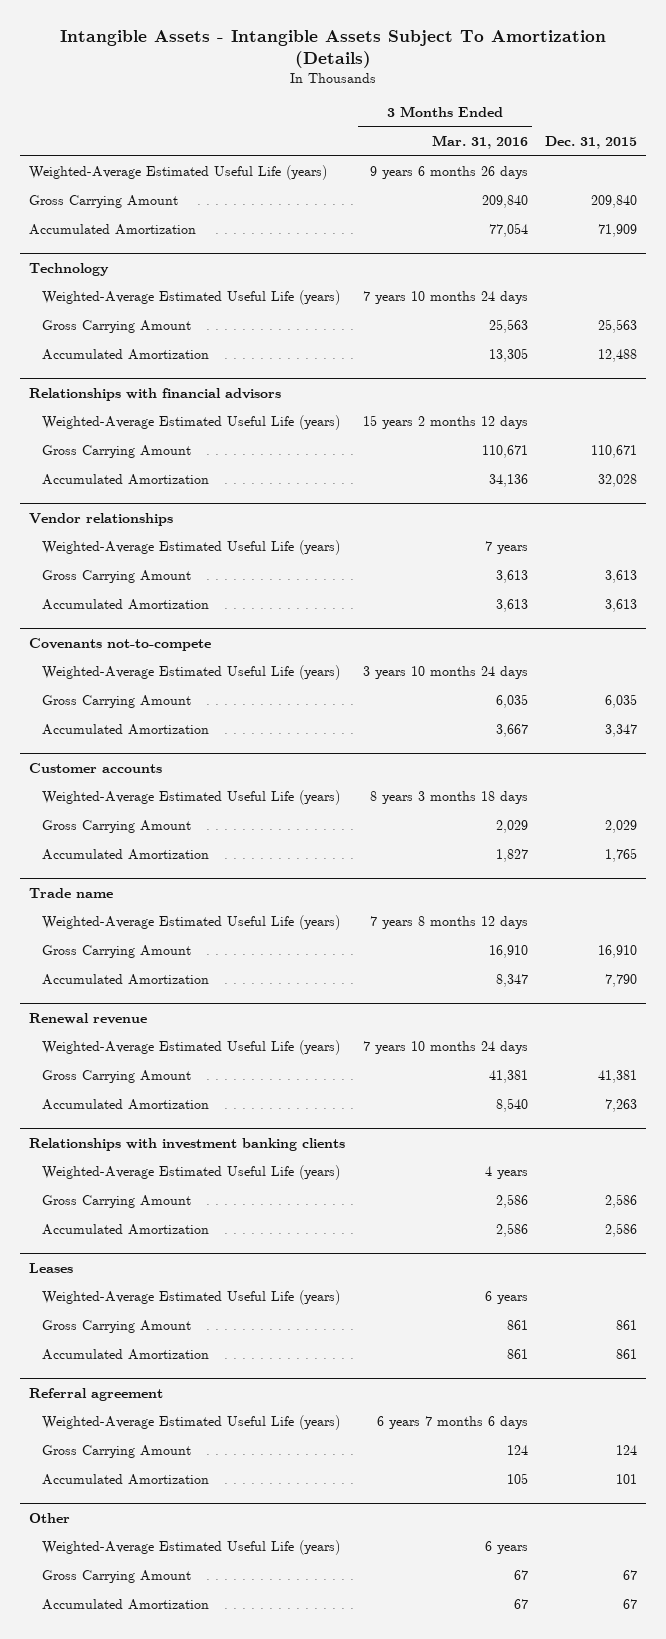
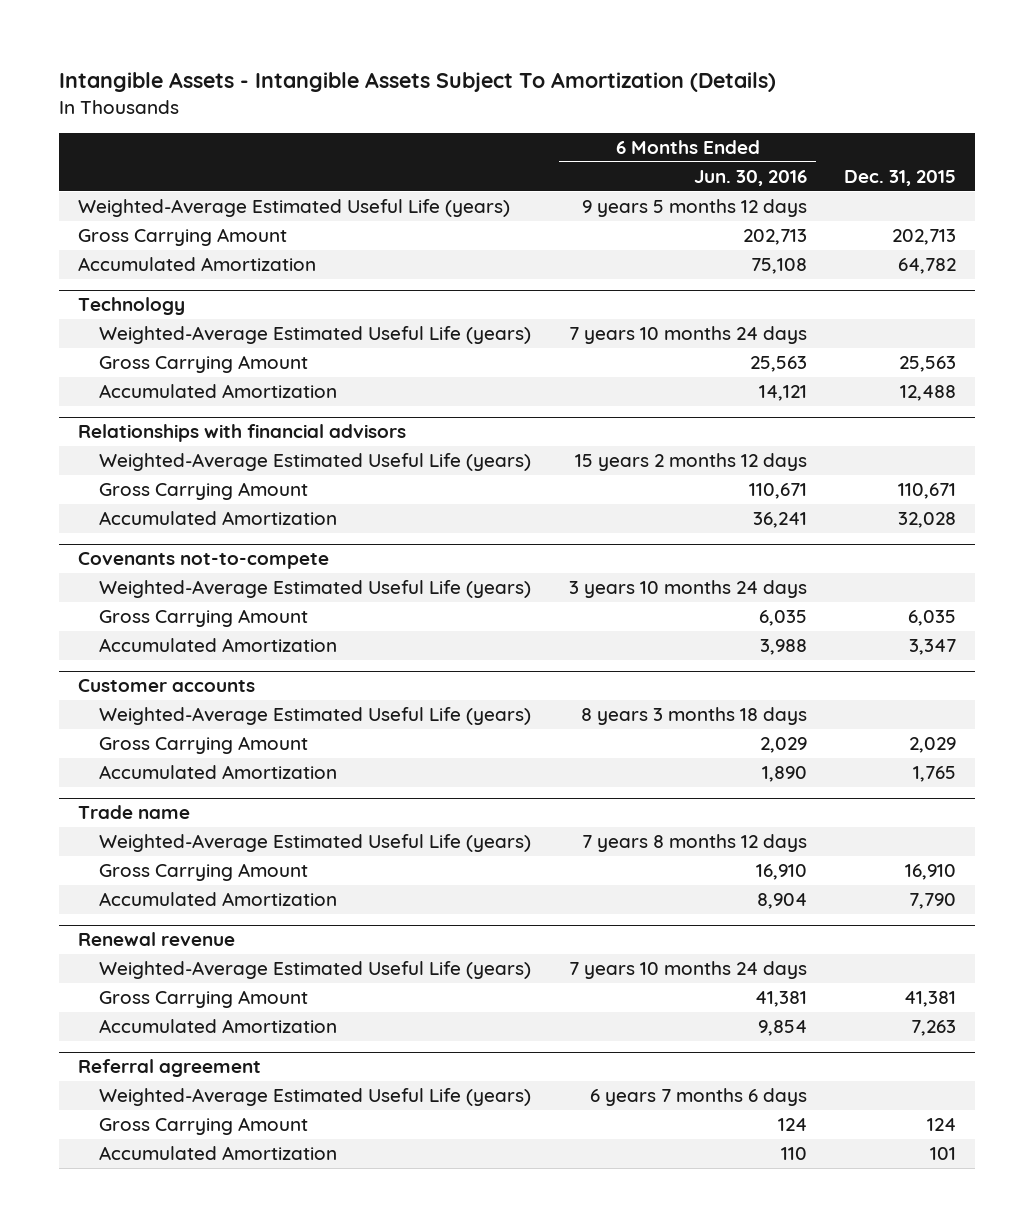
- | 3 Months Ended Mar. 31, 2016 | Dec. 31, 2015
+ | 6 Months Ended Jun. 30, 2016 | Dec. 31, 2015
- Gross Carrying Amount | 209,840 | 209,840
- Accumulated Amortization | 77,054 | 71,909
+ Gross Carrying Amount | 202,713 | 202,713
+ Accumulated Amortization | 75,108 | 64,782
- Vendor relationships
- Weighted-Average Estimated Useful Life (years) | 7 years |
- Gross Carrying Amount | 3,613 | 3,613
- Accumulated Amortization | 3,613 | 3,613
- Relationships with investment banking clients
- Weighted-Average Estimated Useful Life (years) | 4 years |
- Gross Carrying Amount | 2,586 | 2,586
- Accumulated Amortization | 2,586 | 2,586
- Leases
- Weighted-Average Estimated Useful Life (years) | 6 years |
- Gross Carrying Amount | 861 | 861
- Accumulated Amortization | 861 | 861
- Other
- Weighted-Average Estimated Useful Life (years) | 6 years |
- Gross Carrying Amount | 67 | 67
- Accumulated Amortization | 67 | 67

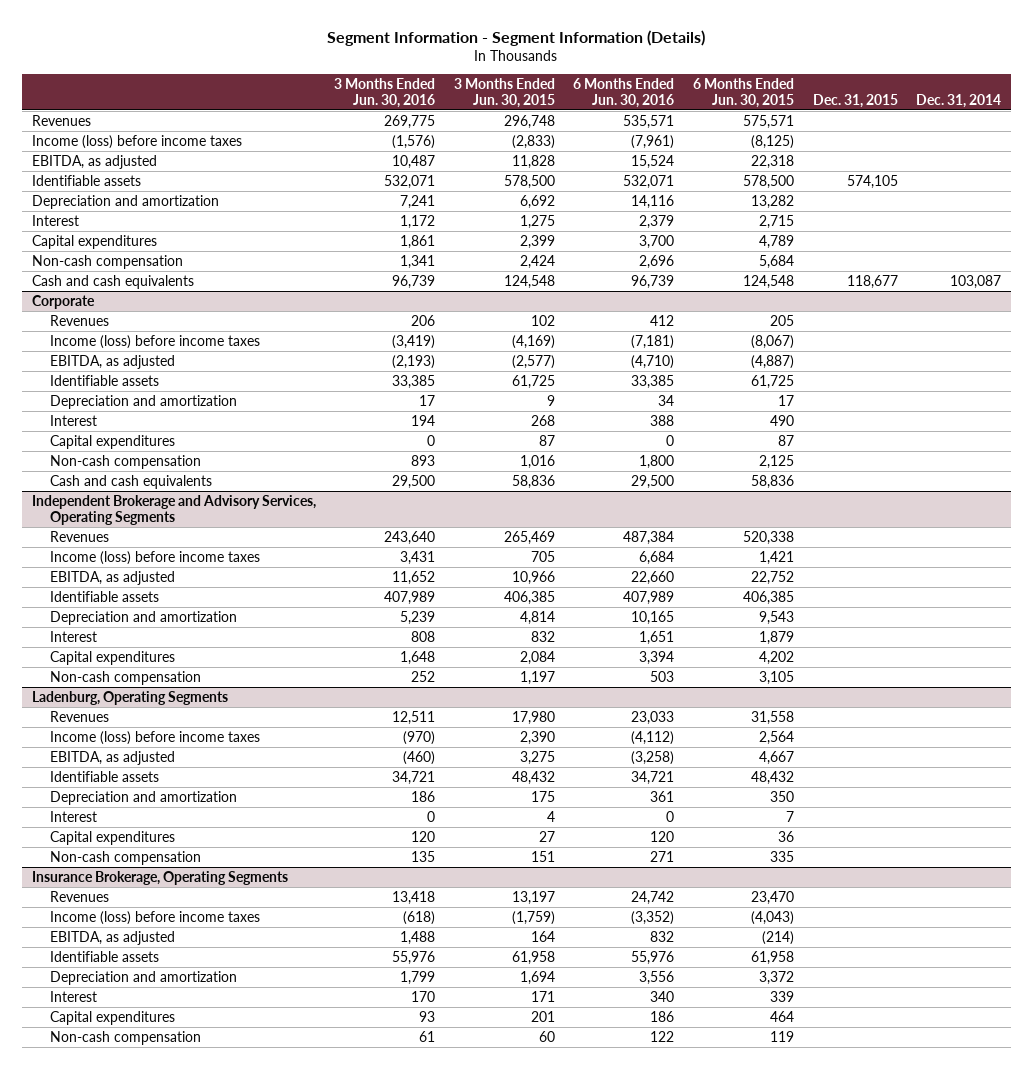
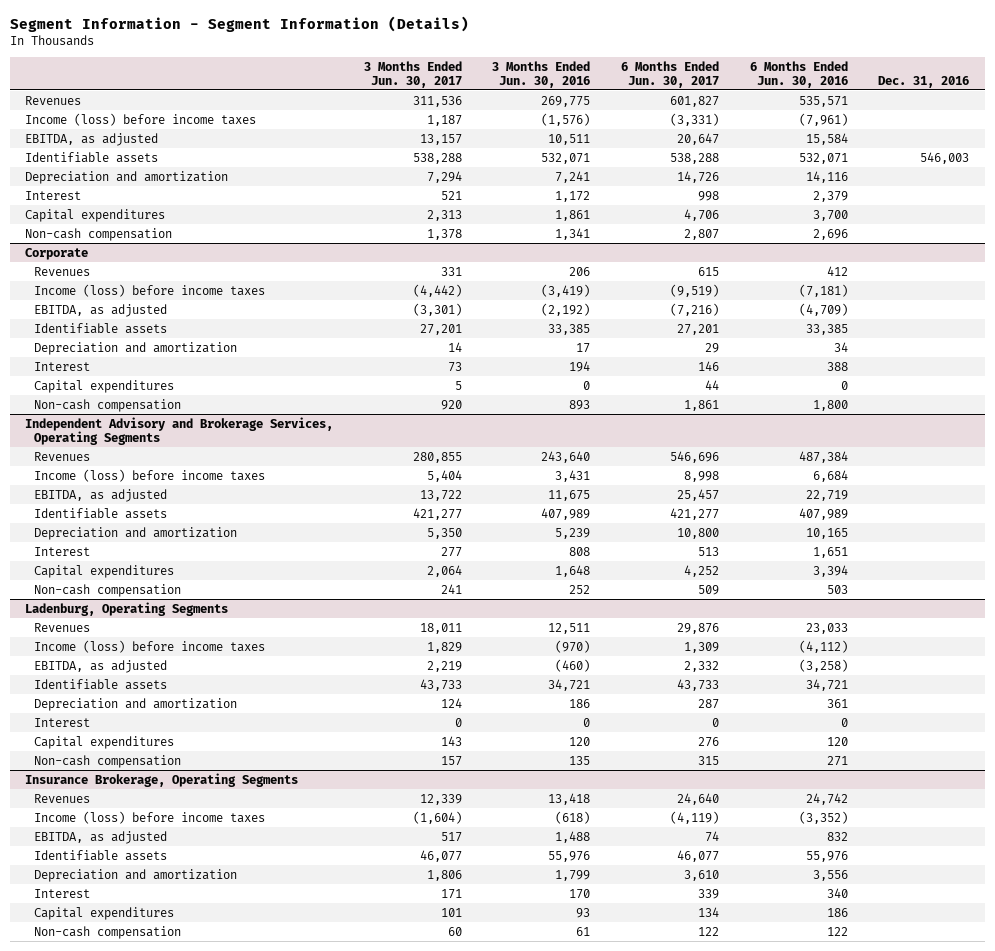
- | 3 Months Ended Jun. 30, 2016 | 3 Months Ended Jun. 30, 2015 | 6 Months Ended Jun. 30, 2016 | 6 Months Ended Jun. 30, 2015 | Dec. 31, 2015 | Dec. 31, 2014
+ | 3 Months Ended Jun. 30, 2017 | 3 Months Ended Jun. 30, 2016 | 6 Months Ended Jun. 30, 2017 | 6 Months Ended Jun. 30, 2016 | Dec. 31, 2016
- EBITDA, as adjusted | 10,487 | 11,828 | 15,524 | 22,318 | |
+ EBITDA, as adjusted | 13,157 | 10,511 | 20,647 | 15,584 |
- Cash and cash equivalents | 96,739 | 124,548 | 96,739 | 124,548 | 118,677 | 103,087
@ Corporate
- EBITDA, as adjusted | (2,193) | (2,577) | (4,710) | (4,887) | |
+ EBITDA, as adjusted | (3,301) | (2,192) | (7,216) | (4,709) |
- Cash and cash equivalents | 29,500 | 58,836 | 29,500 | 58,836 | |
- Independent Brokerage and Advisory Services, Operating Segments
+ Independent Advisory and Brokerage Services, Operating Segments
- EBITDA, as adjusted | 11,652 | 10,966 | 22,660 | 22,752 | |
+ EBITDA, as adjusted | 13,722 | 11,675 | 25,457 | 22,719 |

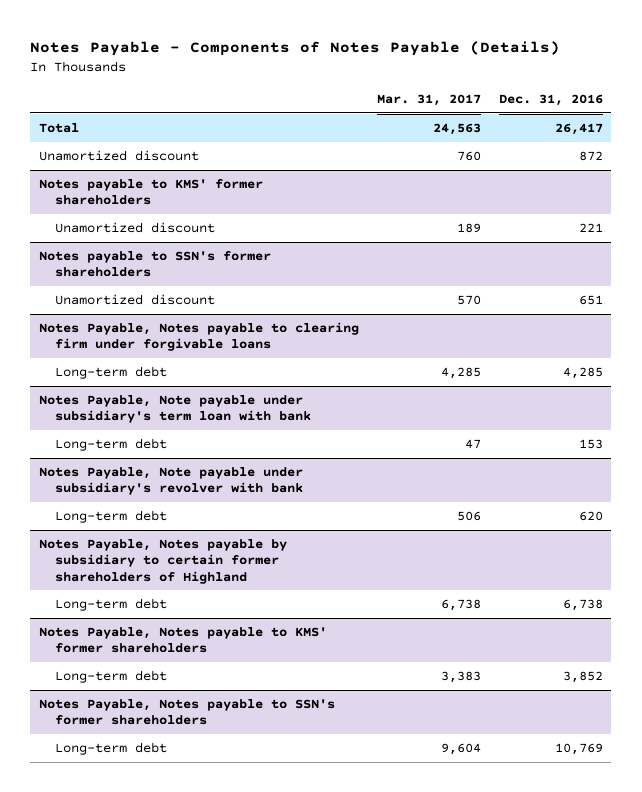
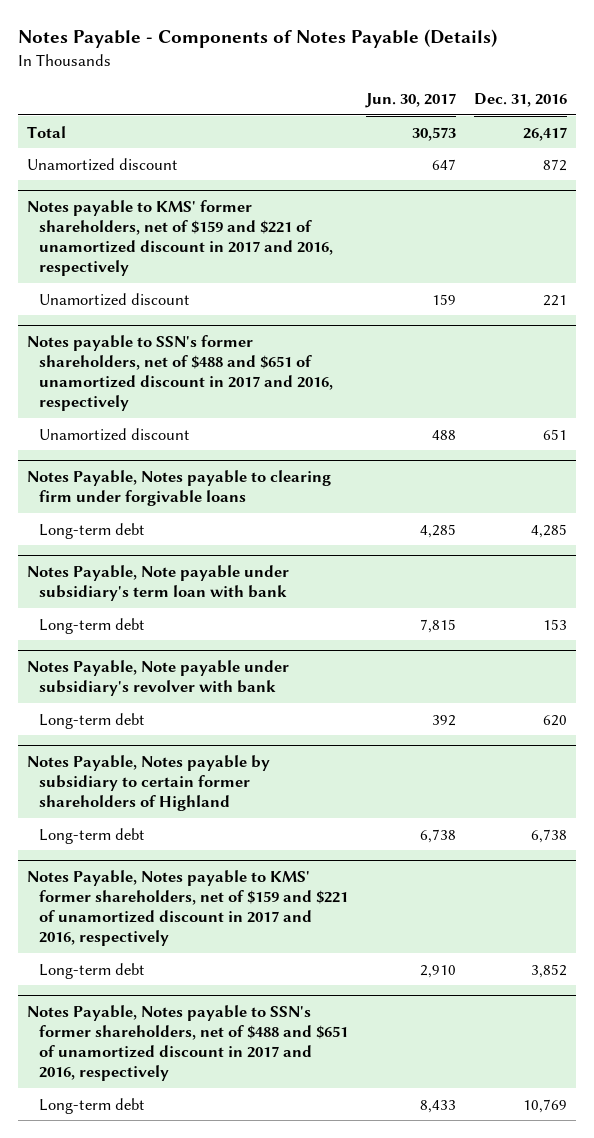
- | Mar. 31, 2017 | Dec. 31, 2016
+ | Jun. 30, 2017 | Dec. 31, 2016
- Notes payable to KMS' former shareholders
+ Notes payable to KMS' former shareholders, net of $159 and $221 of unamortized discount in 2017 and 2016, respectively
- Notes payable to SSN's former shareholders
+ Notes payable to SSN's former shareholders, net of $488 and $651 of unamortized discount in 2017 and 2016, respectively
- Notes Payable, Notes payable to KMS' former shareholders
+ Notes Payable, Notes payable to KMS' former shareholders, net of $159 and $221 of unamortized discount in 2017 and 2016, respectively
- Notes Payable, Notes payable to SSN's former shareholders
+ Notes Payable, Notes payable to SSN's former shareholders, net of $488 and $651 of unamortized discount in 2017 and 2016, respectively

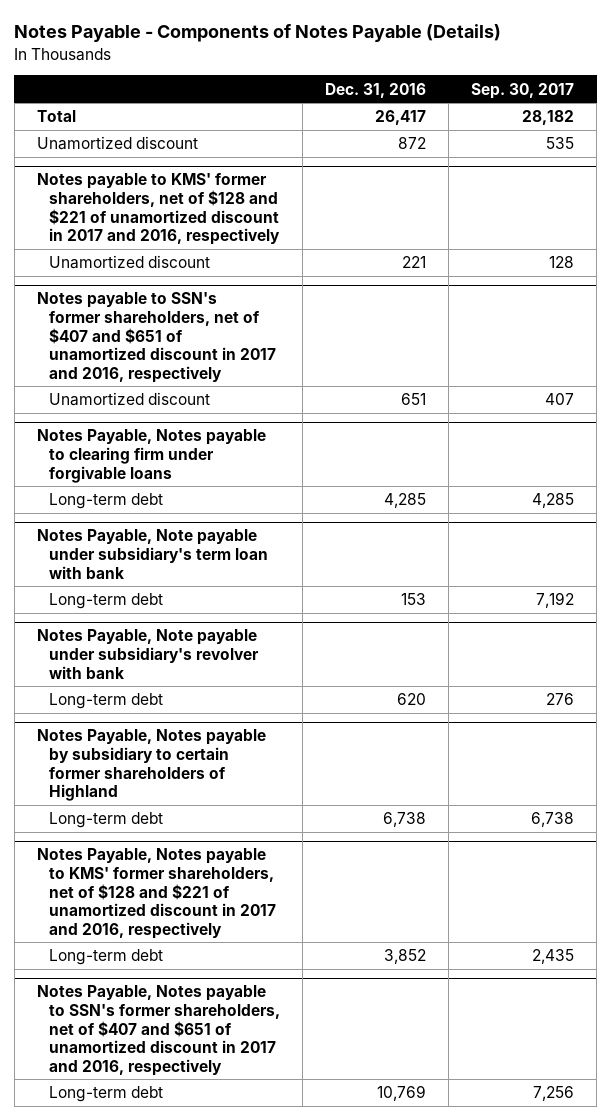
- | Jun. 30, 2017 | Dec. 31, 2016
+ | Dec. 31, 2016 | Sep. 30, 2017
- Notes payable to KMS' former shareholders, net of $159 and $221 of unamortized discount in 2017 and 2016, respectively
+ Notes payable to KMS' former shareholders, net of $128 and $221 of unamortized discount in 2017 and 2016, respectively
- Notes payable to SSN's former shareholders, net of $488 and $651 of unamortized discount in 2017 and 2016, respectively
+ Notes payable to SSN's former shareholders, net of $407 and $651 of unamortized discount in 2017 and 2016, respectively
- Notes Payable, Notes payable to KMS' former shareholders, net of $159 and $221 of unamortized discount in 2017 and 2016, respectively
+ Notes Payable, Notes payable to KMS' former shareholders, net of $128 and $221 of unamortized discount in 2017 and 2016, respectively
- Notes Payable, Notes payable to SSN's former shareholders, net of $488 and $651 of unamortized discount in 2017 and 2016, respectively
+ Notes Payable, Notes payable to SSN's former shareholders, net of $407 and $651 of unamortized discount in 2017 and 2016, respectively

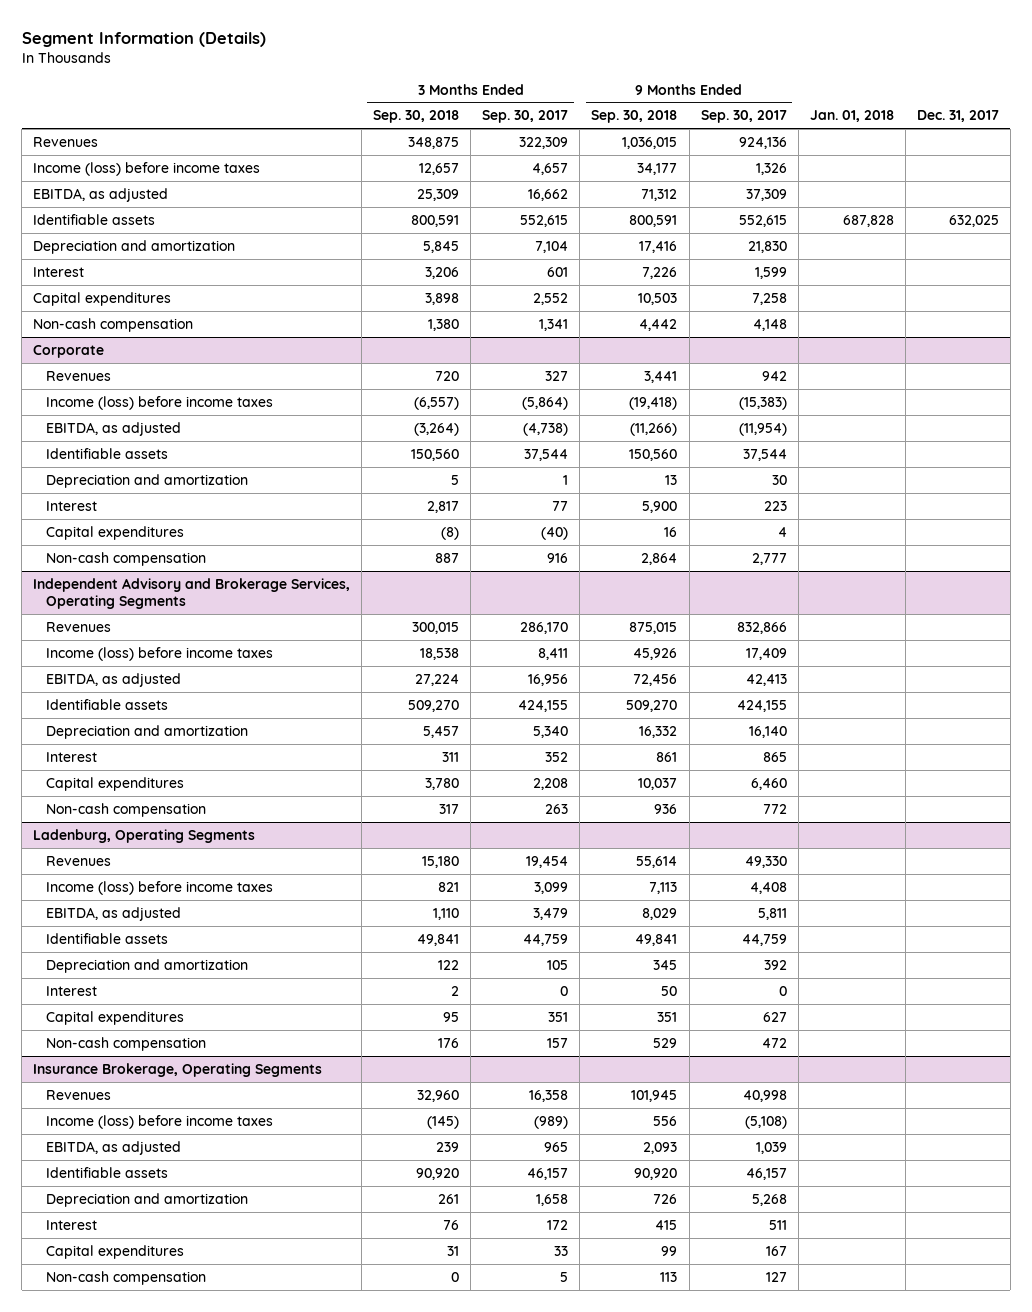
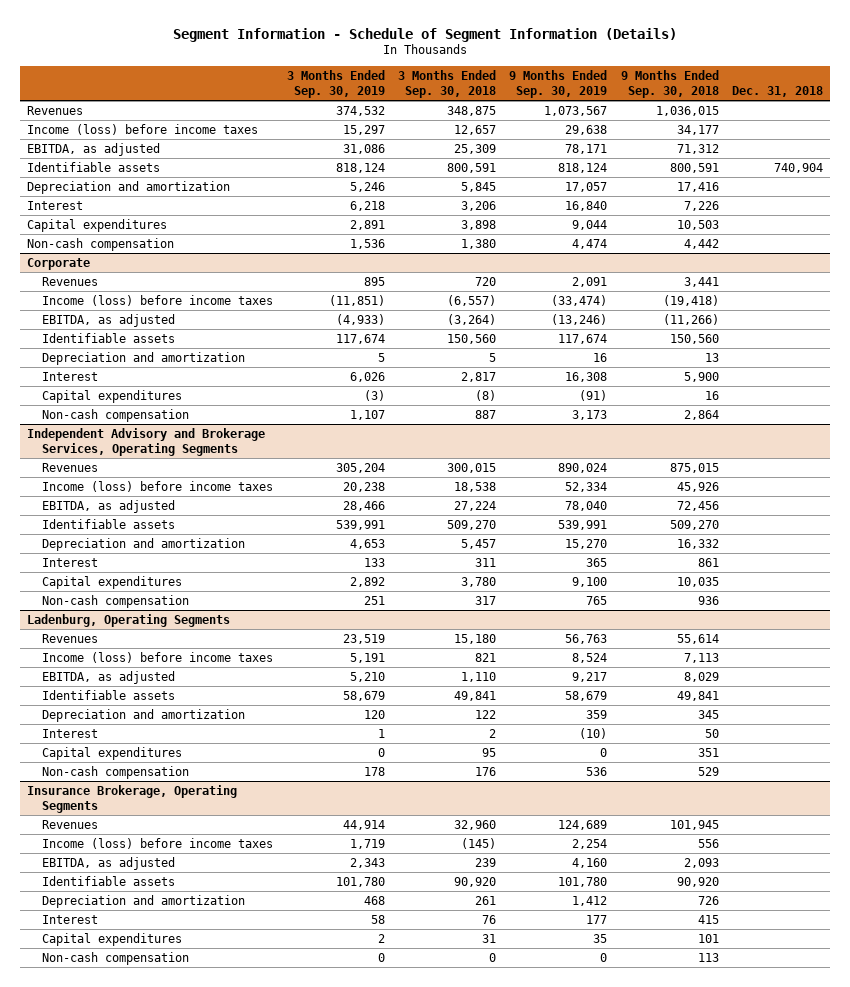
- Segment Information (Details)
+ Segment Information - Schedule of Segment Information (Details)
- | 3 Months Ended Sep. 30, 2018 | 3 Months Ended Sep. 30, 2017 | 9 Months Ended Sep. 30, 2018 | 9 Months Ended Sep. 30, 2017 | Jan. 01, 2018 | Dec. 31, 2017
+ | 3 Months Ended Sep. 30, 2019 | 3 Months Ended Sep. 30, 2018 | 9 Months Ended Sep. 30, 2019 | 9 Months Ended Sep. 30, 2018 | Dec. 31, 2018
@ Independent Advisory and Brokerage Services, Operating Segments
- Capital expenditures | 3,780 | 2,208 | 10,037 | 6,460 | |
+ Capital expenditures | 2,892 | 3,780 | 9,100 | 10,035 |
@ Insurance Brokerage, Operating Segments
- Capital expenditures | 31 | 33 | 99 | 167 | |
+ Capital expenditures | 2 | 31 | 35 | 101 |

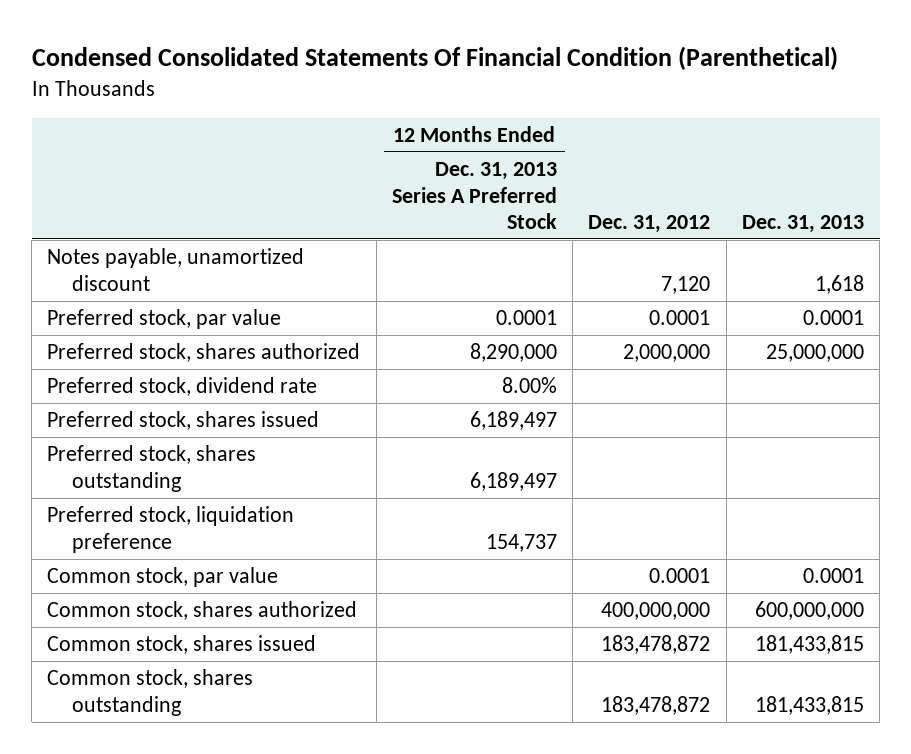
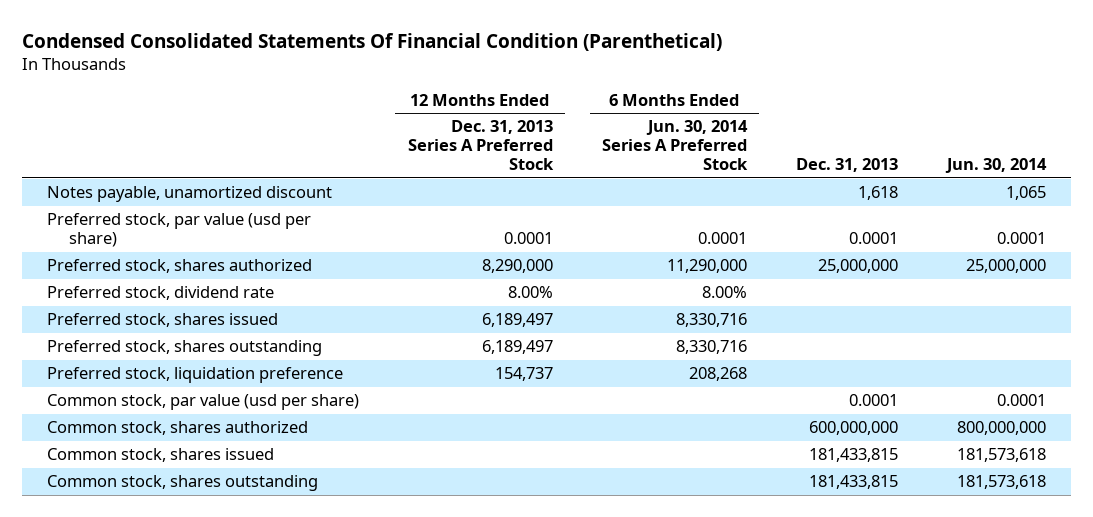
- | 12 Months Ended Dec. 31, 2013 Series A Preferred Stock | Dec. 31, 2012 | Dec. 31, 2013
+ | 12 Months Ended Dec. 31, 2013 Series A Preferred Stock | 6 Months Ended Jun. 30, 2014 Series A Preferred Stock | Dec. 31, 2013 | Jun. 30, 2014
- Preferred stock, par value | 0.0001 | 0.0001 | 0.0001
+ Preferred stock, par value (usd per share) | 0.0001 | 0.0001 | 0.0001 | 0.0001
- Common stock, par value | | 0.0001 | 0.0001
+ Common stock, par value (usd per share) | | | 0.0001 | 0.0001

